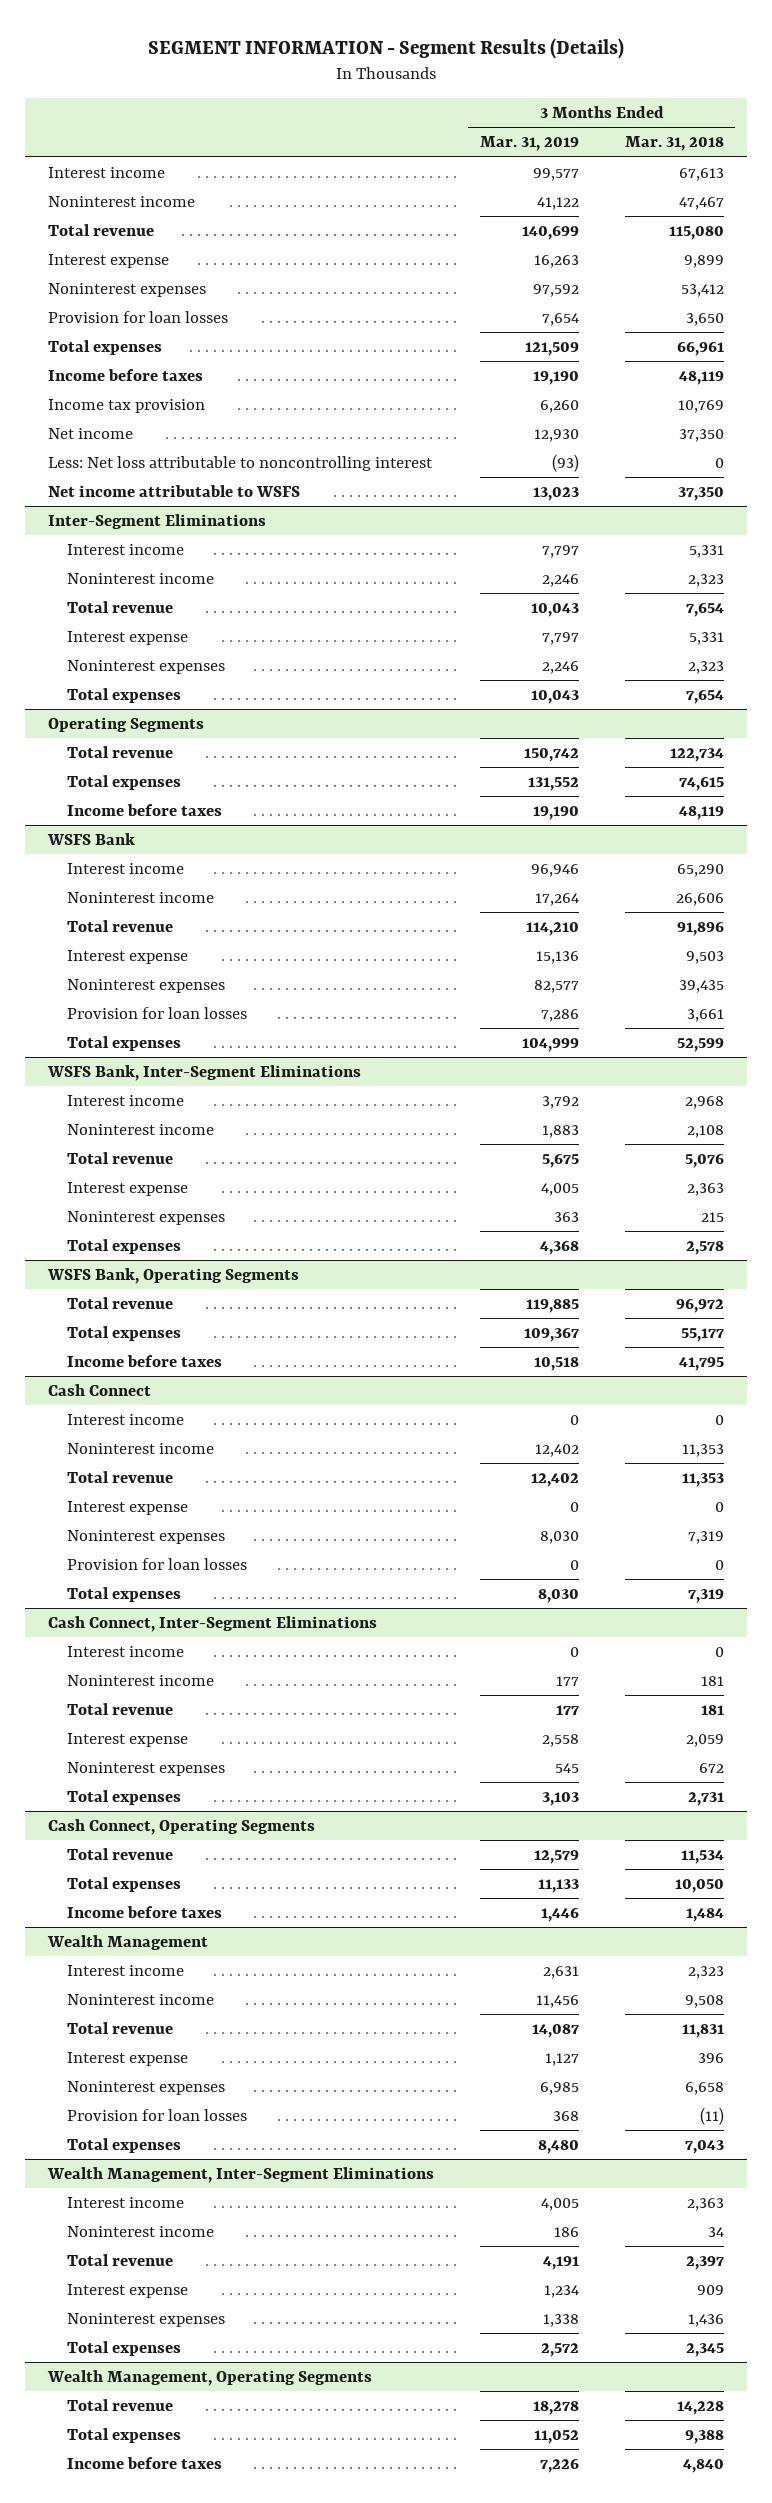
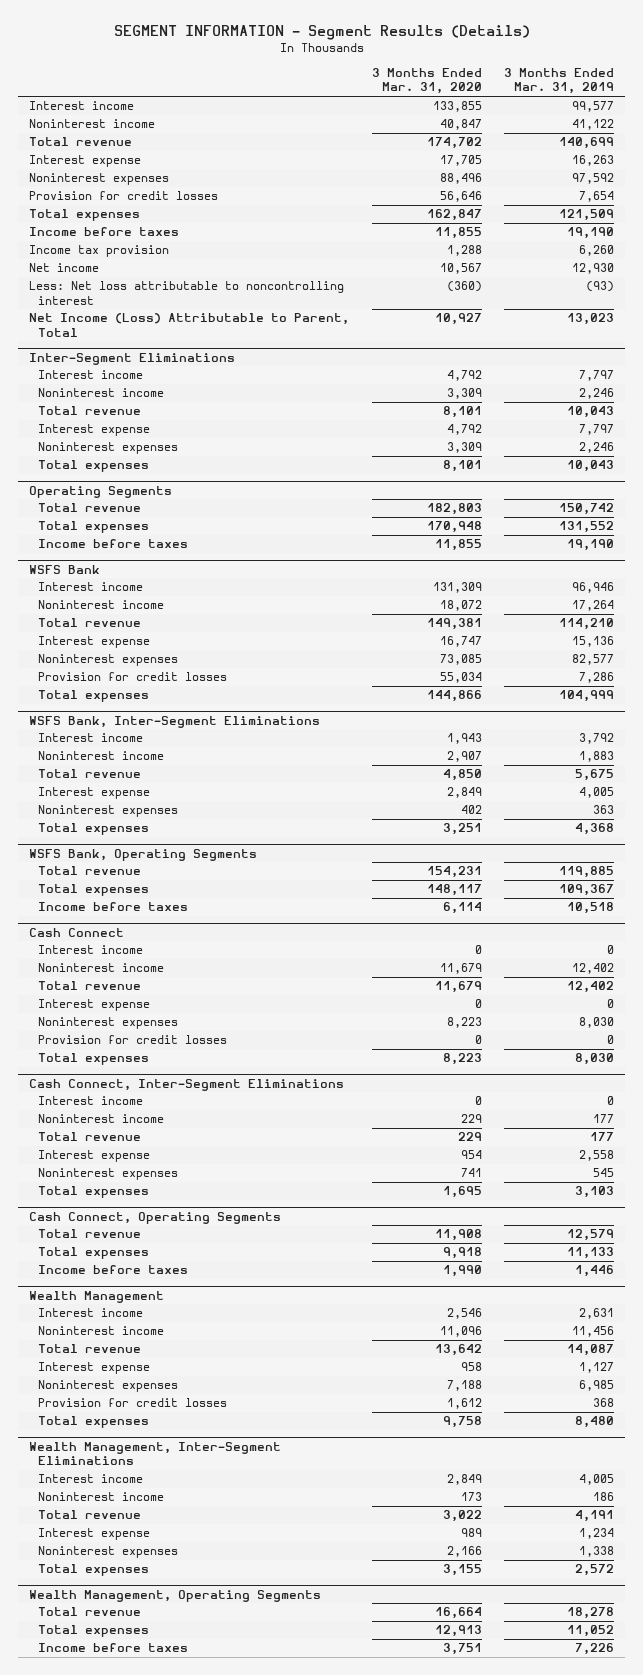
- | 3 Months Ended Mar. 31, 2019 | 3 Months Ended Mar. 31, 2018
+ | 3 Months Ended Mar. 31, 2020 | 3 Months Ended Mar. 31, 2019
- Provision for loan losses | 7,654 | 3,650
+ Provision for credit losses | 56,646 | 7,654
- Net income attributable to WSFS | 13,023 | 37,350
+ Net Income (Loss) Attributable to Parent, Total | 10,927 | 13,023
@ WSFS Bank
- Provision for loan losses | 7,286 | 3,661
+ Provision for credit losses | 55,034 | 7,286
@ Cash Connect
- Provision for loan losses | 0 | 0
+ Provision for credit losses | 0 | 0
@ Wealth Management
- Provision for loan losses | 368 | (11)
+ Provision for credit losses | 1,612 | 368

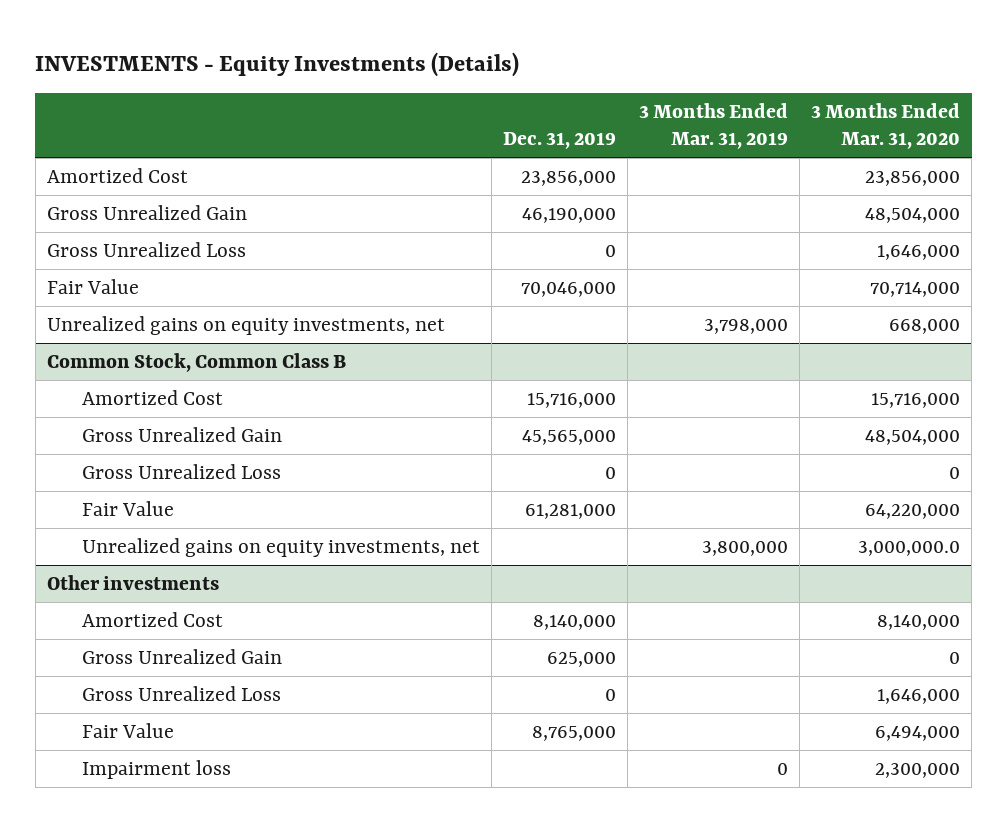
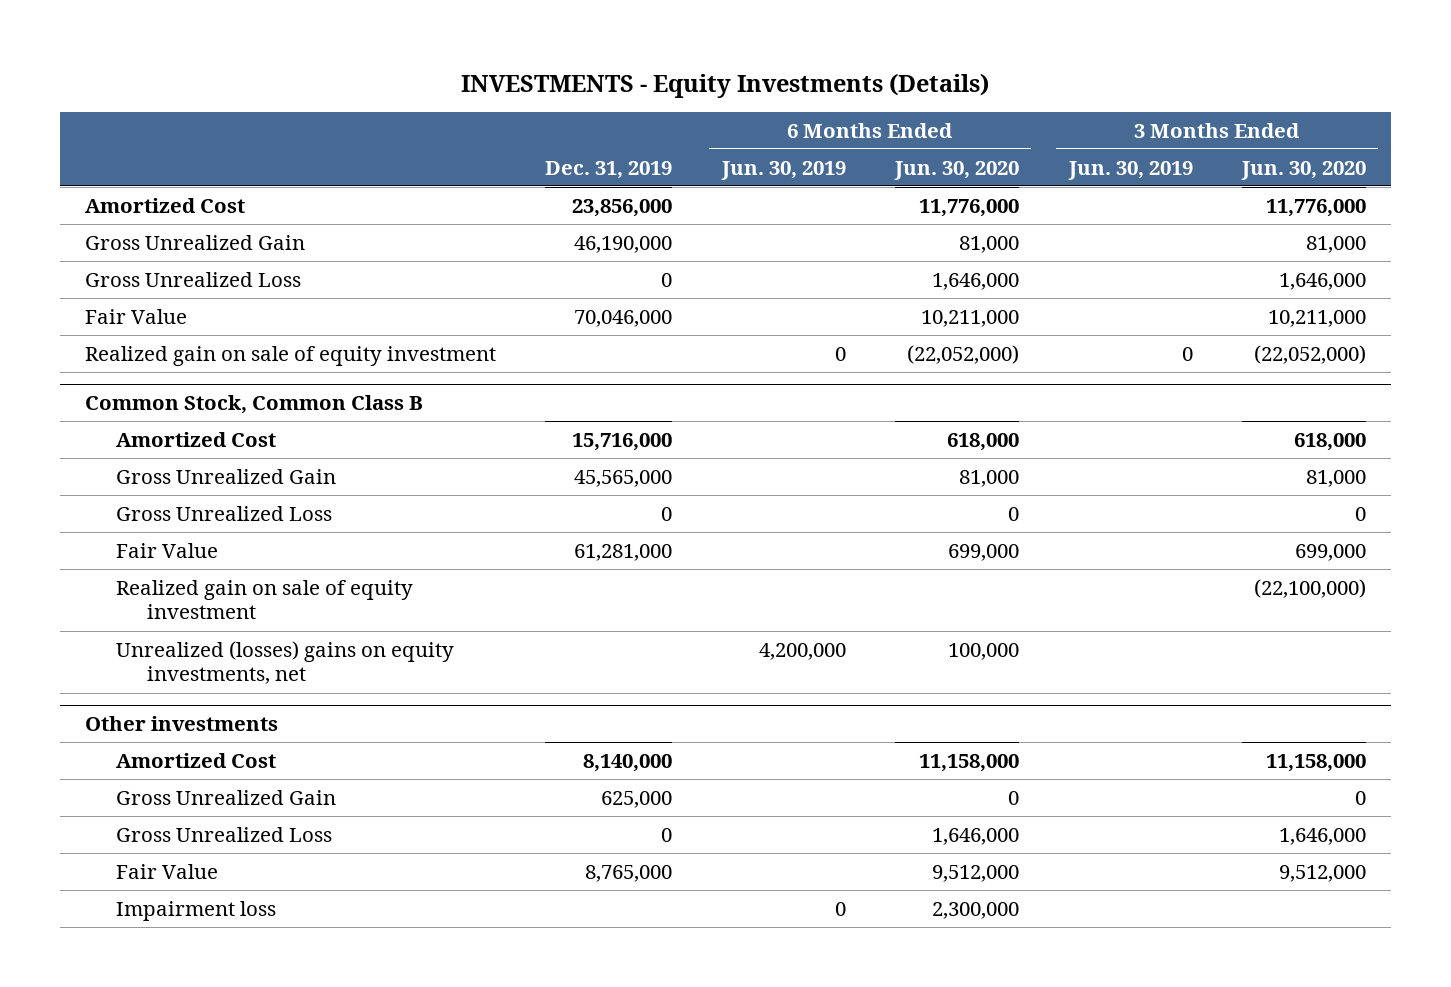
- | Dec. 31, 2019 | 3 Months Ended Mar. 31, 2019 | 3 Months Ended Mar. 31, 2020
+ | Dec. 31, 2019 | 6 Months Ended Jun. 30, 2019 | 6 Months Ended Jun. 30, 2020 | 3 Months Ended Jun. 30, 2019 | 3 Months Ended Jun. 30, 2020
- Unrealized gains on equity investments, net | | 3,798,000 | 668,000
+ Realized gain on sale of equity investment | | 0 | (22,052,000) | 0 | (22,052,000)
@ Common Stock, Common Class B
- Unrealized gains on equity investments, net | | 3,800,000 | 3,000,000.0
+ Realized gain on sale of equity investment | | | | | (22,100,000)
+ Unrealized (losses) gains on equity investments, net | | 4,200,000 | 100,000 | |

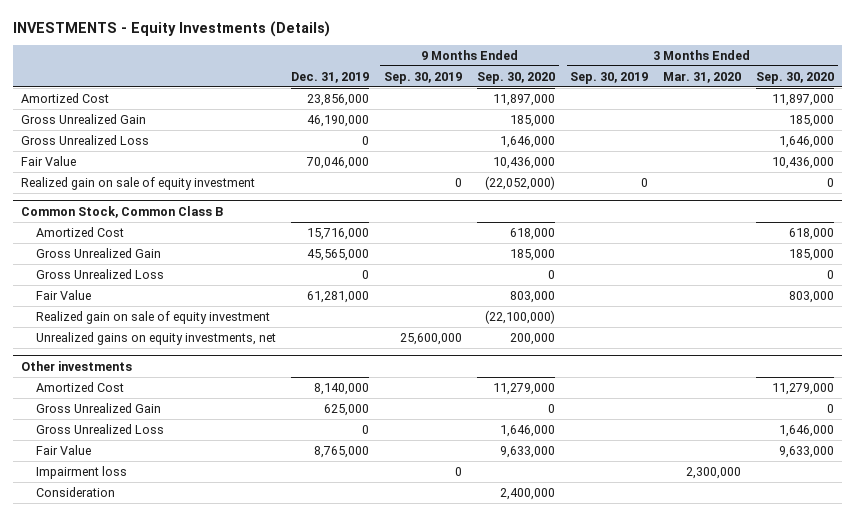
- | Dec. 31, 2019 | 6 Months Ended Jun. 30, 2019 | 6 Months Ended Jun. 30, 2020 | 3 Months Ended Jun. 30, 2019 | 3 Months Ended Jun. 30, 2020
+ | Dec. 31, 2019 | 9 Months Ended Sep. 30, 2019 | 9 Months Ended Sep. 30, 2020 | 3 Months Ended Sep. 30, 2019 | 3 Months Ended Mar. 31, 2020 | 3 Months Ended Sep. 30, 2020
@ Common Stock, Common Class B
- Unrealized (losses) gains on equity investments, net | | 4,200,000 | 100,000 | |
+ Unrealized gains on equity investments, net | | 25,600,000 | 200,000 | | |
@ Other investments
+ Consideration | | | 2,400,000 | | |

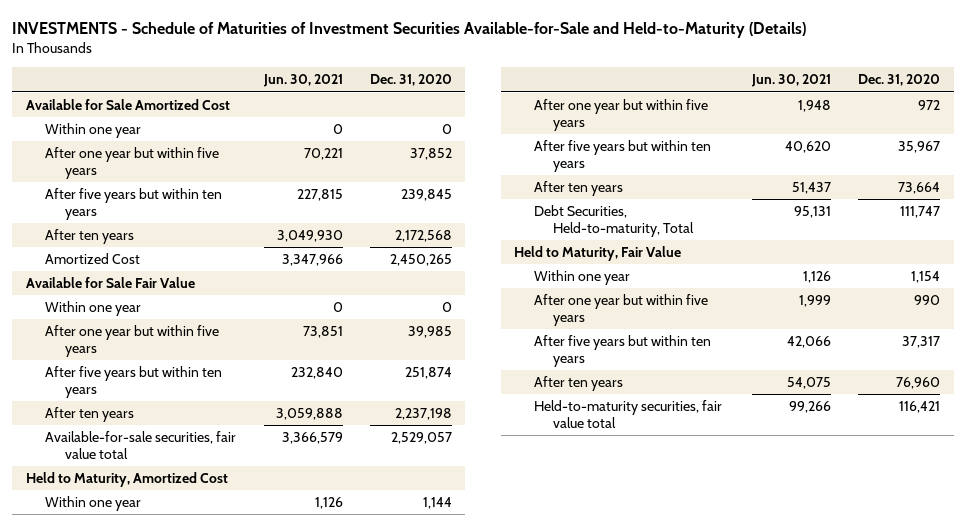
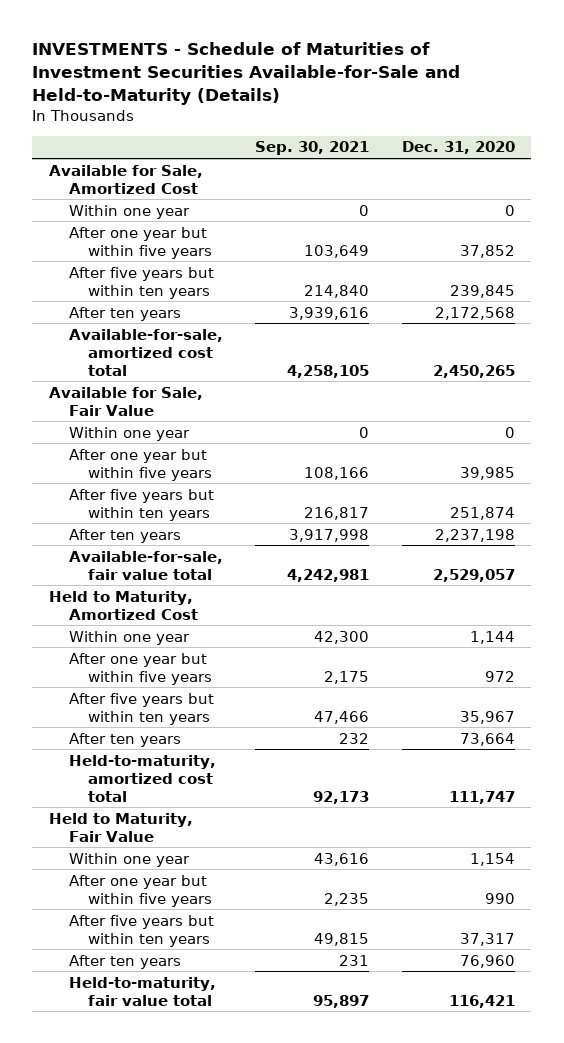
- | Jun. 30, 2021 | Dec. 31, 2020
+ | Sep. 30, 2021 | Dec. 31, 2020
- Available for Sale Amortized Cost
+ Available for Sale, Amortized Cost
- Amortized Cost | 3,347,966 | 2,450,265
- Available for Sale Fair Value
+ Available-for-sale, amortized cost total | 4,258,105 | 2,450,265
+ Available for Sale, Fair Value
- Available-for-sale securities, fair value total | 3,366,579 | 2,529,057
+ Available-for-sale, fair value total | 4,242,981 | 2,529,057
- Debt Securities, Held-to-maturity, Total | 95,131 | 111,747
+ Held-to-maturity, amortized cost total | 92,173 | 111,747
- Held-to-maturity securities, fair value total | 99,266 | 116,421
+ Held-to-maturity, fair value total | 95,897 | 116,421

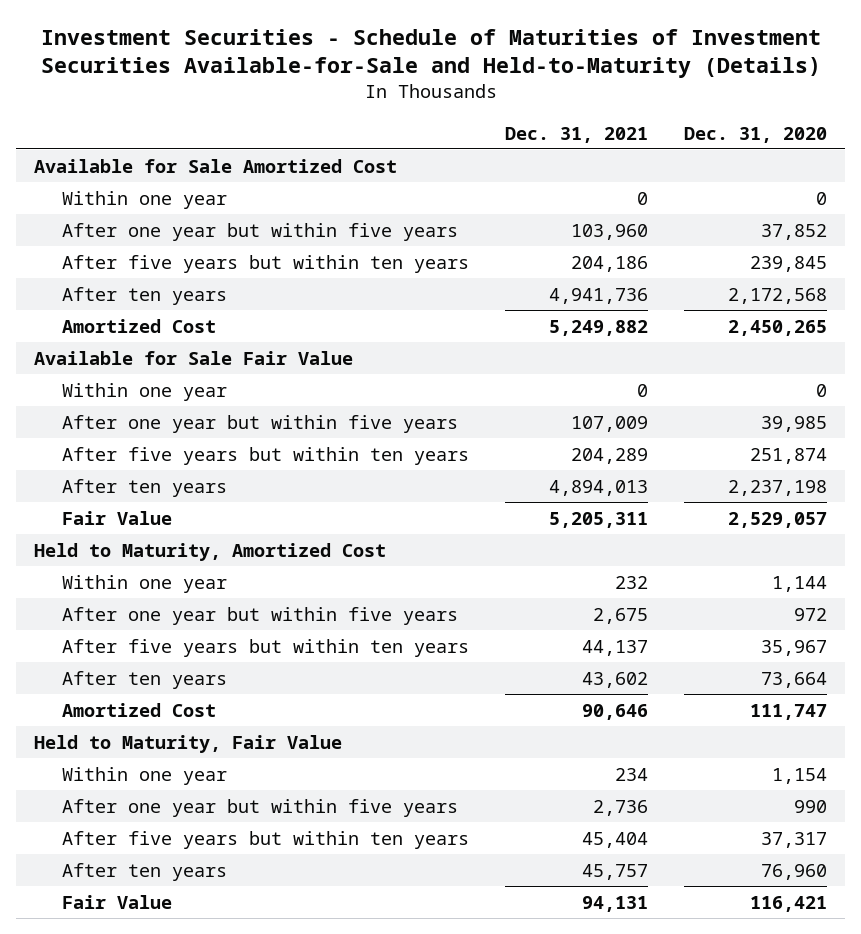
- INVESTMENTS - Schedule of Maturities of Investment Securities Available-for-Sale and Held-to-Maturity (Details)
+ Investment Securities - Schedule of Maturities of Investment Securities Available-for-Sale and Held-to-Maturity (Details)
- | Sep. 30, 2021 | Dec. 31, 2020
+ | Dec. 31, 2021 | Dec. 31, 2020
- Available for Sale, Amortized Cost
+ Available for Sale Amortized Cost
- Available-for-sale, amortized cost total | 4,258,105 | 2,450,265
- Available for Sale, Fair Value
+ Amortized Cost | 5,249,882 | 2,450,265
+ Available for Sale Fair Value
- Available-for-sale, fair value total | 4,242,981 | 2,529,057
+ Fair Value | 5,205,311 | 2,529,057
- Held-to-maturity, amortized cost total | 92,173 | 111,747
+ Amortized Cost | 90,646 | 111,747
- Held-to-maturity, fair value total | 95,897 | 116,421
+ Fair Value | 94,131 | 116,421

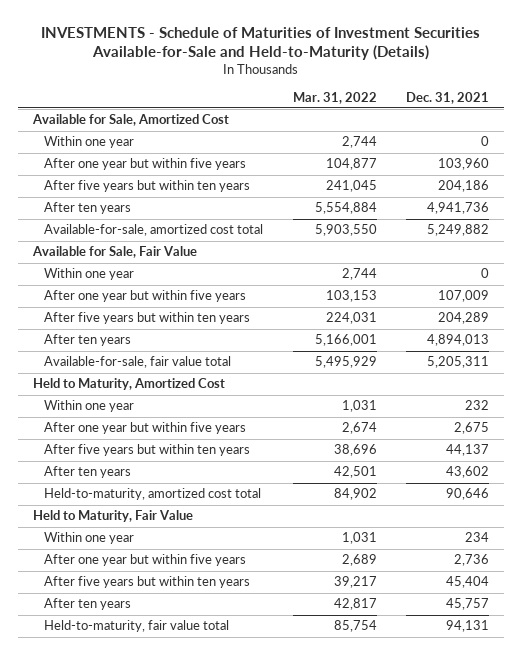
- Investment Securities - Schedule of Maturities of Investment Securities Available-for-Sale and Held-to-Maturity (Details)
+ INVESTMENTS - Schedule of Maturities of Investment Securities Available-for-Sale and Held-to-Maturity (Details)
- | Dec. 31, 2021 | Dec. 31, 2020
+ | Mar. 31, 2022 | Dec. 31, 2021
- Available for Sale Amortized Cost
+ Available for Sale, Amortized Cost
- Amortized Cost | 5,249,882 | 2,450,265
- Available for Sale Fair Value
+ Available-for-sale, amortized cost total | 5,903,550 | 5,249,882
+ Available for Sale, Fair Value
- Fair Value | 5,205,311 | 2,529,057
+ Available-for-sale, fair value total | 5,495,929 | 5,205,311
- Amortized Cost | 90,646 | 111,747
+ Held-to-maturity, amortized cost total | 84,902 | 90,646
- Fair Value | 94,131 | 116,421
+ Held-to-maturity, fair value total | 85,754 | 94,131

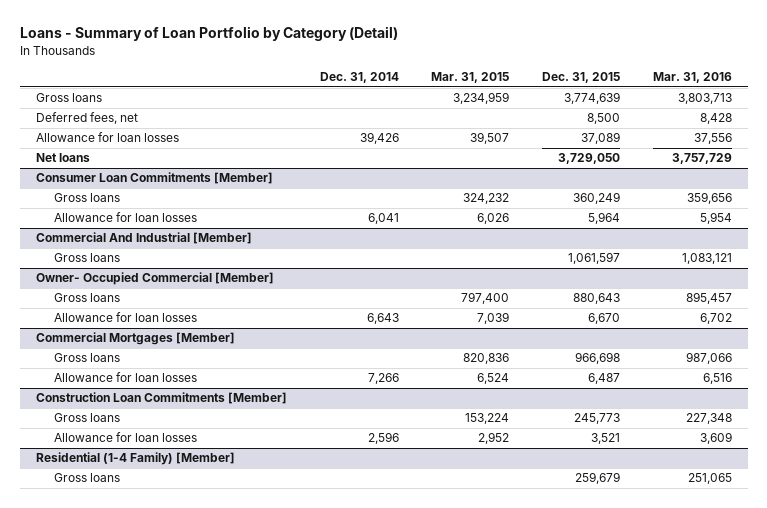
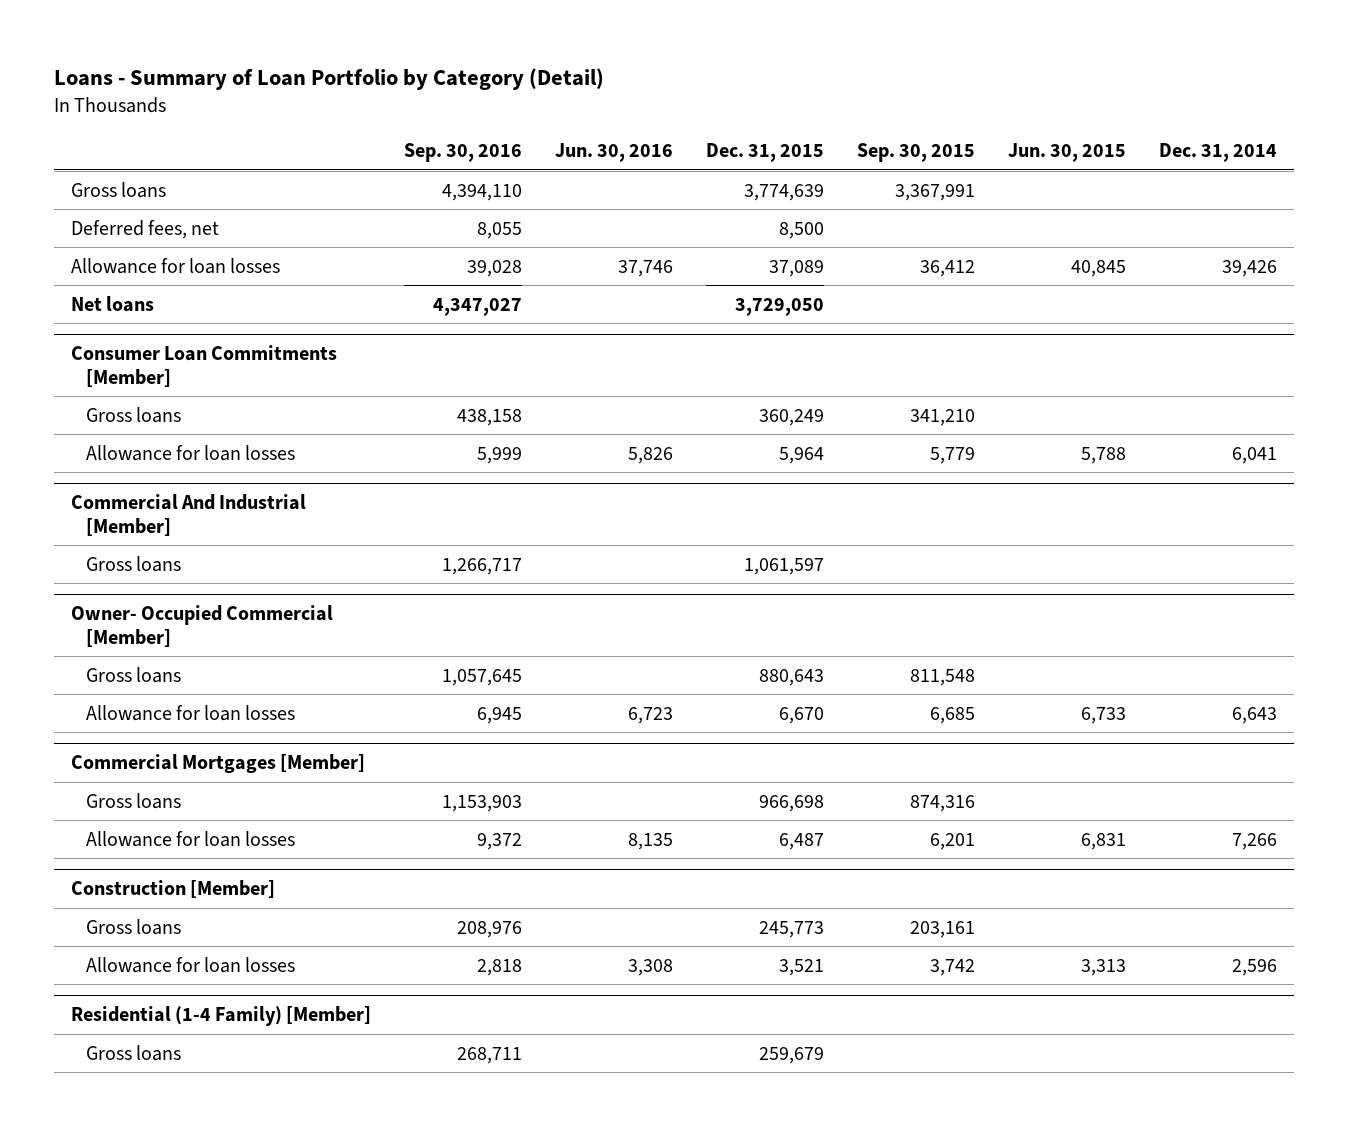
- | Dec. 31, 2014 | Mar. 31, 2015 | Dec. 31, 2015 | Mar. 31, 2016
+ | Sep. 30, 2016 | Jun. 30, 2016 | Dec. 31, 2015 | Sep. 30, 2015 | Jun. 30, 2015 | Dec. 31, 2014
- Construction Loan Commitments [Member]
+ Construction [Member]

